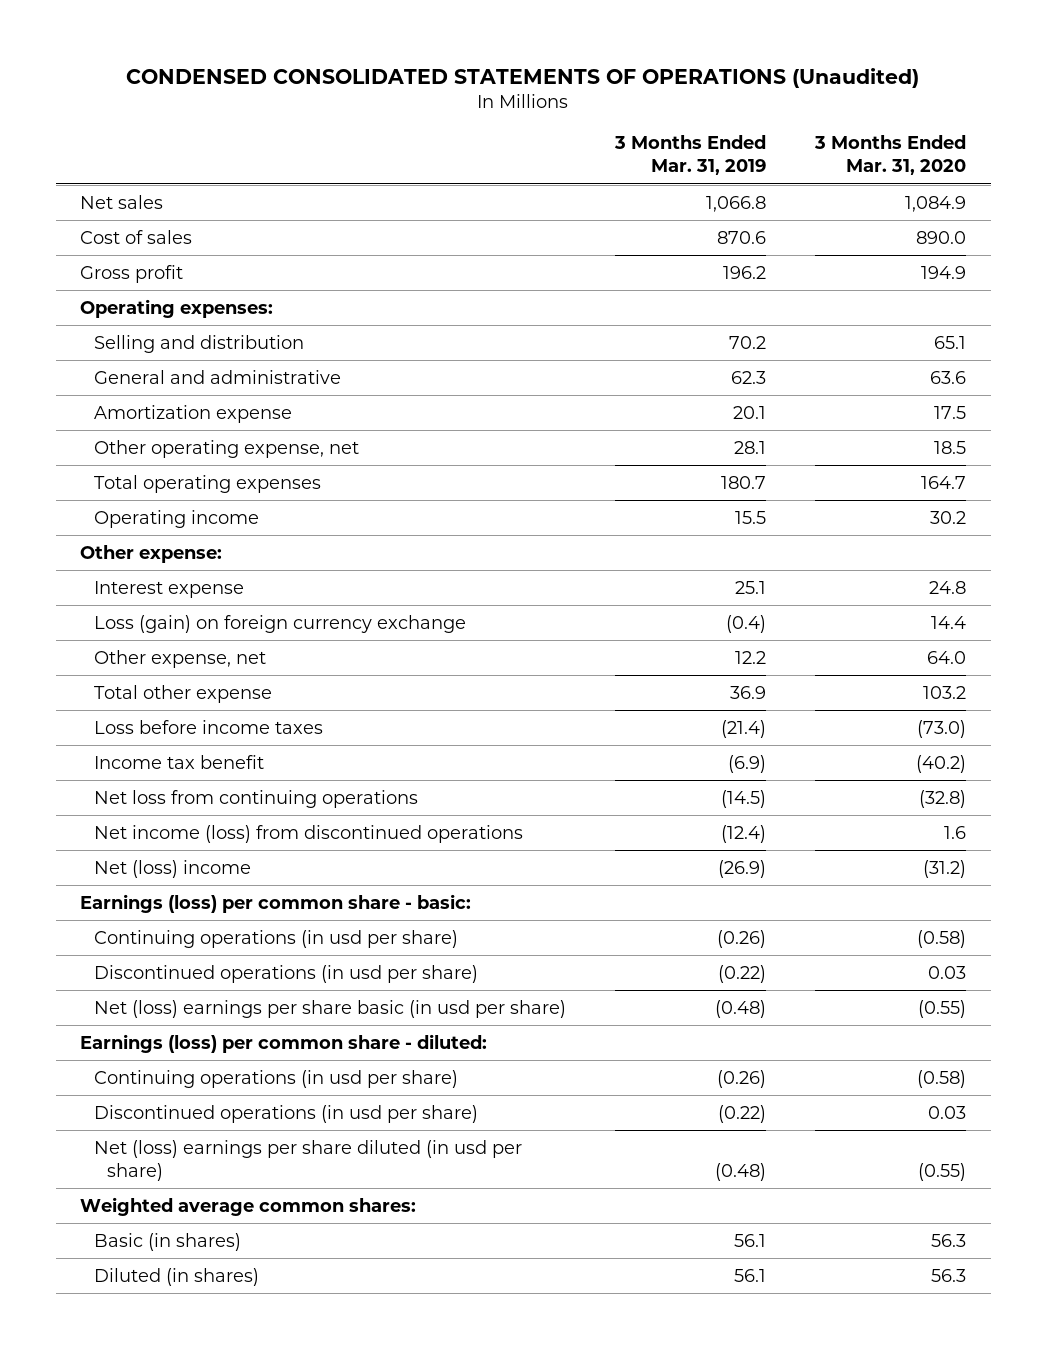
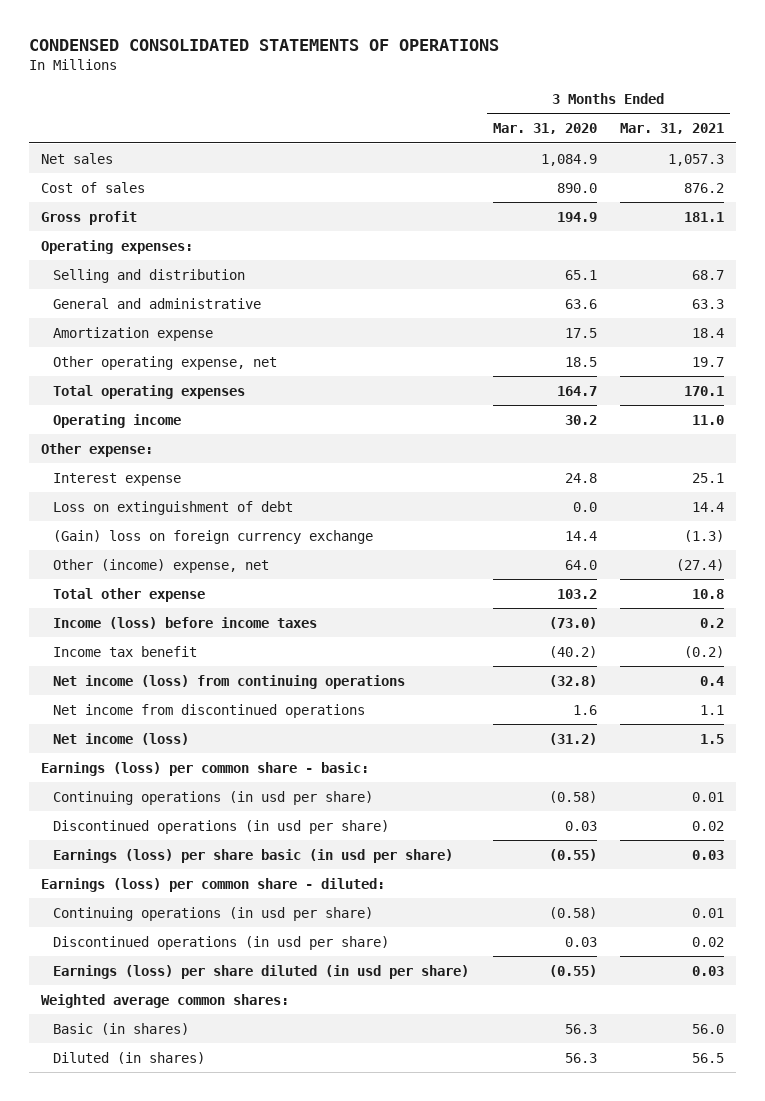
- CONDENSED CONSOLIDATED STATEMENTS OF OPERATIONS (Unaudited)
+ CONDENSED CONSOLIDATED STATEMENTS OF OPERATIONS
- | 3 Months Ended Mar. 31, 2019 | 3 Months Ended Mar. 31, 2020
+ | 3 Months Ended Mar. 31, 2020 | 3 Months Ended Mar. 31, 2021
- Loss (gain) on foreign currency exchange | (0.4) | 14.4
- Other expense, net | 12.2 | 64.0
+ Loss on extinguishment of debt | 0.0 | 14.4
+ (Gain) loss on foreign currency exchange | 14.4 | (1.3)
+ Other (income) expense, net | 64.0 | (27.4)
- Loss before income taxes | (21.4) | (73.0)
+ Income (loss) before income taxes | (73.0) | 0.2
- Net loss from continuing operations | (14.5) | (32.8)
- Net income (loss) from discontinued operations | (12.4) | 1.6
- Net (loss) income | (26.9) | (31.2)
+ Net income (loss) from continuing operations | (32.8) | 0.4
+ Net income from discontinued operations | 1.6 | 1.1
+ Net income (loss) | (31.2) | 1.5
- Net (loss) earnings per share basic (in usd per share) | (0.48) | (0.55)
+ Earnings (loss) per share basic (in usd per share) | (0.55) | 0.03
- Net (loss) earnings per share diluted (in usd per share) | (0.48) | (0.55)
+ Earnings (loss) per share diluted (in usd per share) | (0.55) | 0.03

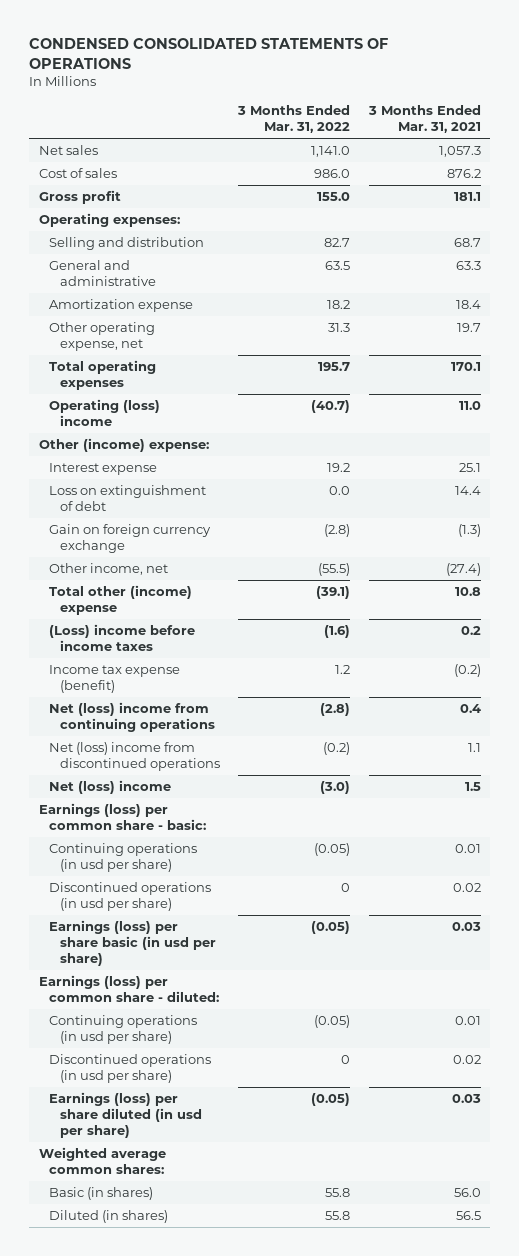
- | 3 Months Ended Mar. 31, 2020 | 3 Months Ended Mar. 31, 2021
+ | 3 Months Ended Mar. 31, 2022 | 3 Months Ended Mar. 31, 2021
- Operating income | 30.2 | 11.0
- Other expense:
+ Operating (loss) income | (40.7) | 11.0
+ Other (income) expense:
- (Gain) loss on foreign currency exchange | 14.4 | (1.3)
- Other (income) expense, net | 64.0 | (27.4)
- Total other expense | 103.2 | 10.8
- Income (loss) before income taxes | (73.0) | 0.2
- Income tax benefit | (40.2) | (0.2)
- Net income (loss) from continuing operations | (32.8) | 0.4
- Net income from discontinued operations | 1.6 | 1.1
- Net income (loss) | (31.2) | 1.5
+ Gain on foreign currency exchange | (2.8) | (1.3)
+ Other income, net | (55.5) | (27.4)
+ Total other (income) expense | (39.1) | 10.8
+ (Loss) income before income taxes | (1.6) | 0.2
+ Income tax expense (benefit) | 1.2 | (0.2)
+ Net (loss) income from continuing operations | (2.8) | 0.4
+ Net (loss) income from discontinued operations | (0.2) | 1.1
+ Net (loss) income | (3.0) | 1.5

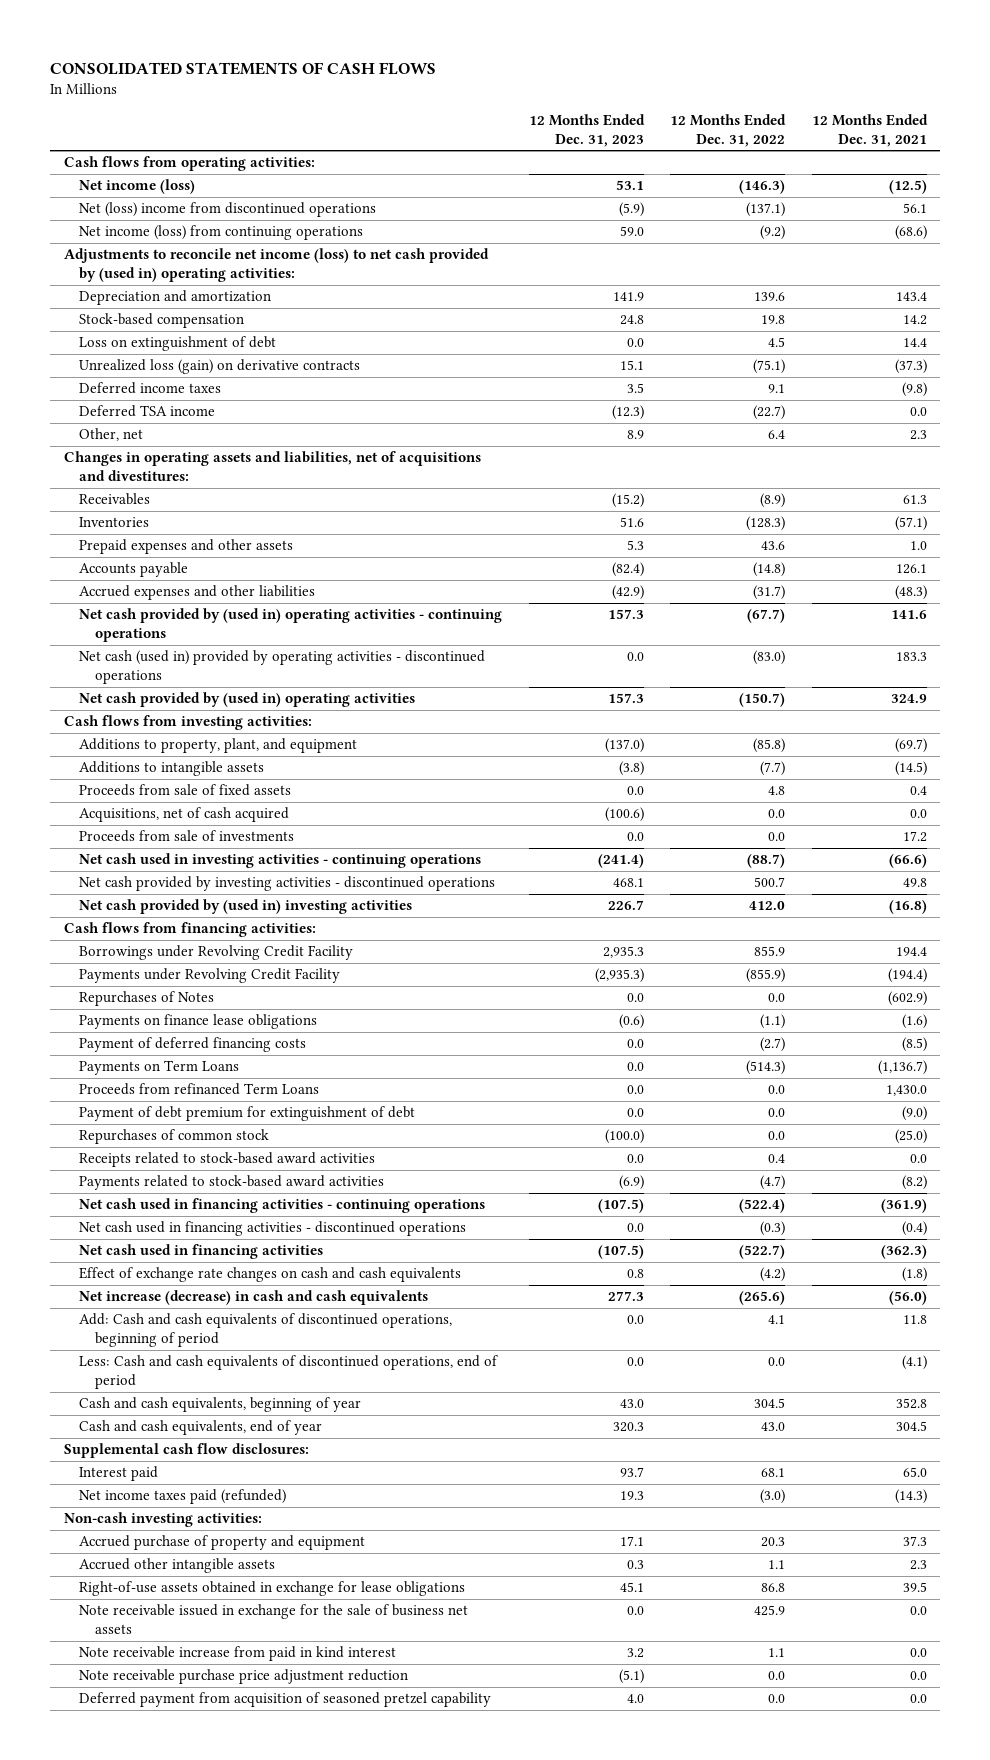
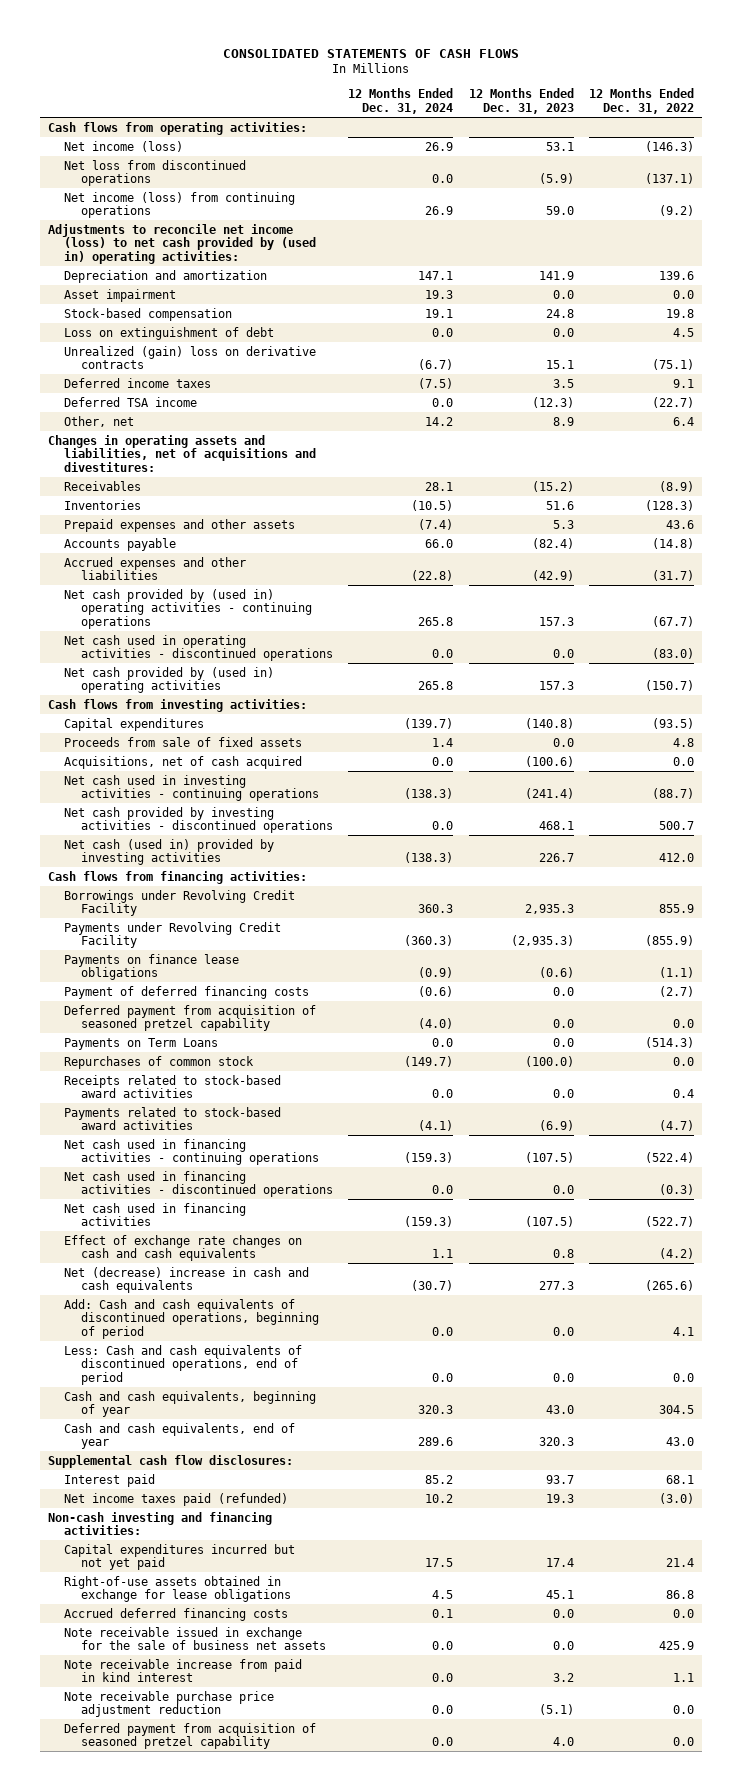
- | 12 Months Ended Dec. 31, 2023 | 12 Months Ended Dec. 31, 2022 | 12 Months Ended Dec. 31, 2021
+ | 12 Months Ended Dec. 31, 2024 | 12 Months Ended Dec. 31, 2023 | 12 Months Ended Dec. 31, 2022
- Net (loss) income from discontinued operations | (5.9) | (137.1) | 56.1
+ Net loss from discontinued operations | 0.0 | (5.9) | (137.1)
+ Asset impairment | 19.3 | 0.0 | 0.0
- Unrealized loss (gain) on derivative contracts | 15.1 | (75.1) | (37.3)
+ Unrealized (gain) loss on derivative contracts | (6.7) | 15.1 | (75.1)
- Net cash (used in) provided by operating activities - discontinued operations | 0.0 | (83.0) | 183.3
+ Net cash used in operating activities - discontinued operations | 0.0 | 0.0 | (83.0)
- Additions to property, plant, and equipment | (137.0) | (85.8) | (69.7)
- Additions to intangible assets | (3.8) | (7.7) | (14.5)
+ Capital expenditures | (139.7) | (140.8) | (93.5)
- Proceeds from sale of investments | 0.0 | 0.0 | 17.2
- Net cash provided by (used in) investing activities | 226.7 | 412.0 | (16.8)
+ Net cash (used in) provided by investing activities | (138.3) | 226.7 | 412.0
- Repurchases of Notes | 0.0 | 0.0 | (602.9)
+ Deferred payment from acquisition of seasoned pretzel capability | (4.0) | 0.0 | 0.0
- Proceeds from refinanced Term Loans | 0.0 | 0.0 | 1,430.0
- Payment of debt premium for extinguishment of debt | 0.0 | 0.0 | (9.0)
- Net increase (decrease) in cash and cash equivalents | 277.3 | (265.6) | (56.0)
+ Net (decrease) increase in cash and cash equivalents | (30.7) | 277.3 | (265.6)
- Non-cash investing activities:
- Accrued purchase of property and equipment | 17.1 | 20.3 | 37.3
- Accrued other intangible assets | 0.3 | 1.1 | 2.3
+ Non-cash investing and financing activities:
+ Capital expenditures incurred but not yet paid | 17.5 | 17.4 | 21.4
+ Accrued deferred financing costs | 0.1 | 0.0 | 0.0

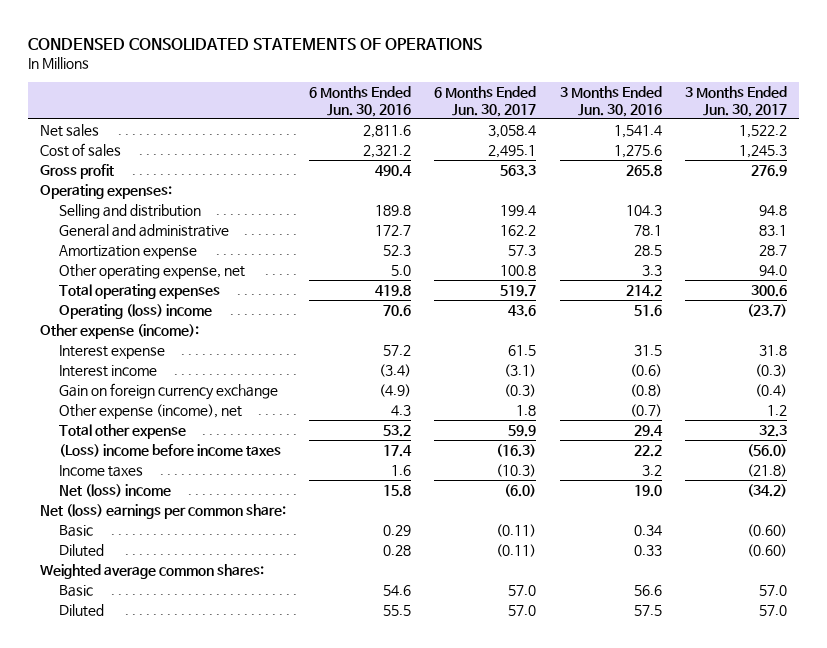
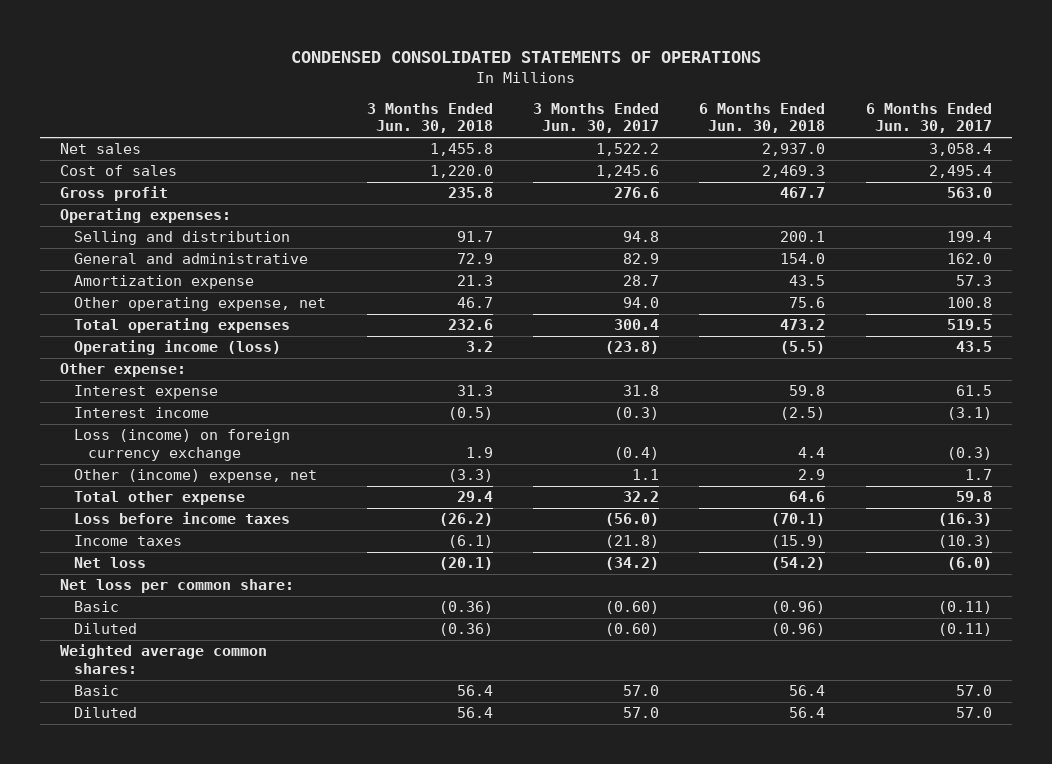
- | 6 Months Ended Jun. 30, 2016 | 6 Months Ended Jun. 30, 2017 | 3 Months Ended Jun. 30, 2016 | 3 Months Ended Jun. 30, 2017
+ | 3 Months Ended Jun. 30, 2018 | 3 Months Ended Jun. 30, 2017 | 6 Months Ended Jun. 30, 2018 | 6 Months Ended Jun. 30, 2017
- Cost of sales | 2,321.2 | 2,495.1 | 1,275.6 | 1,245.3
- Gross profit | 490.4 | 563.3 | 265.8 | 276.9
+ Cost of sales | 1,220.0 | 1,245.6 | 2,469.3 | 2,495.4
+ Gross profit | 235.8 | 276.6 | 467.7 | 563.0
- General and administrative | 172.7 | 162.2 | 78.1 | 83.1
+ General and administrative | 72.9 | 82.9 | 154.0 | 162.0
- Total operating expenses | 419.8 | 519.7 | 214.2 | 300.6
- Operating (loss) income | 70.6 | 43.6 | 51.6 | (23.7)
- Other expense (income):
+ Total operating expenses | 232.6 | 300.4 | 473.2 | 519.5
+ Operating income (loss) | 3.2 | (23.8) | (5.5) | 43.5
+ Other expense:
- Gain on foreign currency exchange | (4.9) | (0.3) | (0.8) | (0.4)
- Other expense (income), net | 4.3 | 1.8 | (0.7) | 1.2
- Total other expense | 53.2 | 59.9 | 29.4 | 32.3
- (Loss) income before income taxes | 17.4 | (16.3) | 22.2 | (56.0)
+ Loss (income) on foreign currency exchange | 1.9 | (0.4) | 4.4 | (0.3)
+ Other (income) expense, net | (3.3) | 1.1 | 2.9 | 1.7
+ Total other expense | 29.4 | 32.2 | 64.6 | 59.8
+ Loss before income taxes | (26.2) | (56.0) | (70.1) | (16.3)
- Net (loss) income | 15.8 | (6.0) | 19.0 | (34.2)
- Net (loss) earnings per common share:
+ Net loss | (20.1) | (34.2) | (54.2) | (6.0)
+ Net loss per common share:

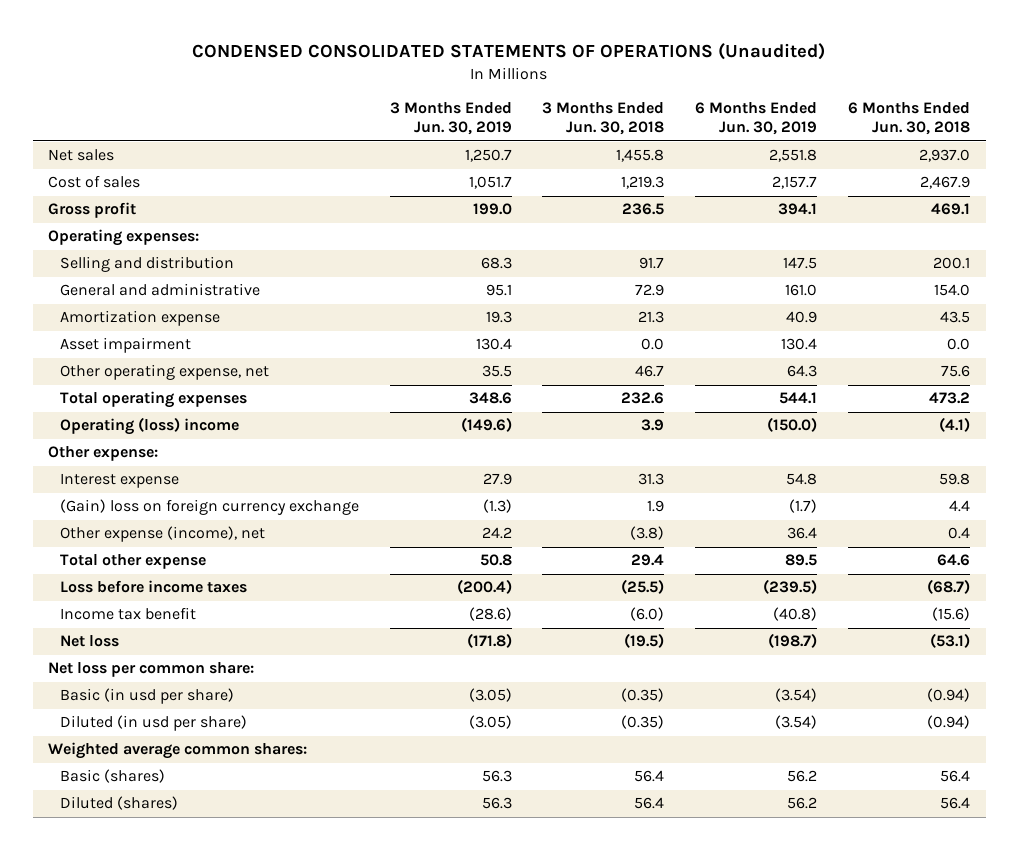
- CONDENSED CONSOLIDATED STATEMENTS OF OPERATIONS
+ CONDENSED CONSOLIDATED STATEMENTS OF OPERATIONS (Unaudited)
- | 3 Months Ended Jun. 30, 2018 | 3 Months Ended Jun. 30, 2017 | 6 Months Ended Jun. 30, 2018 | 6 Months Ended Jun. 30, 2017
+ | 3 Months Ended Jun. 30, 2019 | 3 Months Ended Jun. 30, 2018 | 6 Months Ended Jun. 30, 2019 | 6 Months Ended Jun. 30, 2018
- Cost of sales | 1,220.0 | 1,245.6 | 2,469.3 | 2,495.4
- Gross profit | 235.8 | 276.6 | 467.7 | 563.0
+ Cost of sales | 1,051.7 | 1,219.3 | 2,157.7 | 2,467.9
+ Gross profit | 199.0 | 236.5 | 394.1 | 469.1
+ Asset impairment | 130.4 | 0.0 | 130.4 | 0.0
- Operating income (loss) | 3.2 | (23.8) | (5.5) | 43.5
+ Operating (loss) income | (149.6) | 3.9 | (150.0) | (4.1)
- Interest income | (0.5) | (0.3) | (2.5) | (3.1)
- Loss (income) on foreign currency exchange | 1.9 | (0.4) | 4.4 | (0.3)
- Other (income) expense, net | (3.3) | 1.1 | 2.9 | 1.7
+ (Gain) loss on foreign currency exchange | (1.3) | 1.9 | (1.7) | 4.4
+ Other expense (income), net | 24.2 | (3.8) | 36.4 | 0.4
- Loss before income taxes | (26.2) | (56.0) | (70.1) | (16.3)
- Income taxes | (6.1) | (21.8) | (15.9) | (10.3)
- Net loss | (20.1) | (34.2) | (54.2) | (6.0)
+ Loss before income taxes | (200.4) | (25.5) | (239.5) | (68.7)
+ Income tax benefit | (28.6) | (6.0) | (40.8) | (15.6)
+ Net loss | (171.8) | (19.5) | (198.7) | (53.1)
- Basic | (0.36) | (0.60) | (0.96) | (0.11)
- Diluted | (0.36) | (0.60) | (0.96) | (0.11)
+ Basic (in usd per share) | (3.05) | (0.35) | (3.54) | (0.94)
+ Diluted (in usd per share) | (3.05) | (0.35) | (3.54) | (0.94)
- Basic | 56.4 | 57.0 | 56.4 | 57.0
- Diluted | 56.4 | 57.0 | 56.4 | 57.0
+ Basic (shares) | 56.3 | 56.4 | 56.2 | 56.4
+ Diluted (shares) | 56.3 | 56.4 | 56.2 | 56.4

